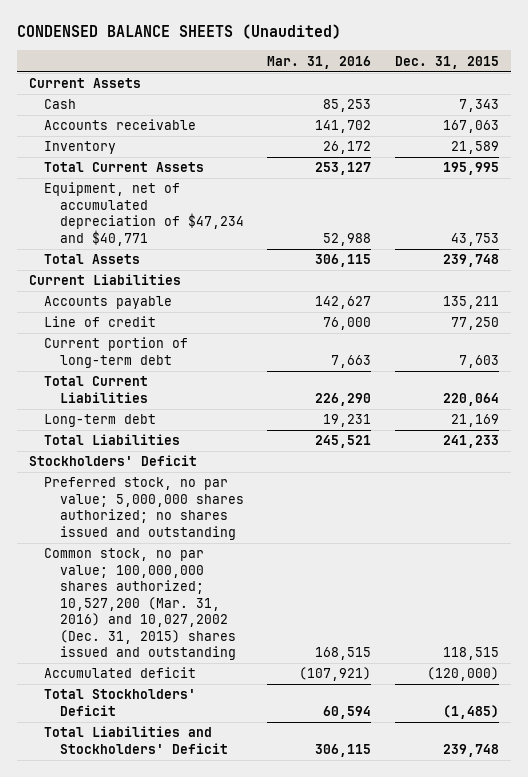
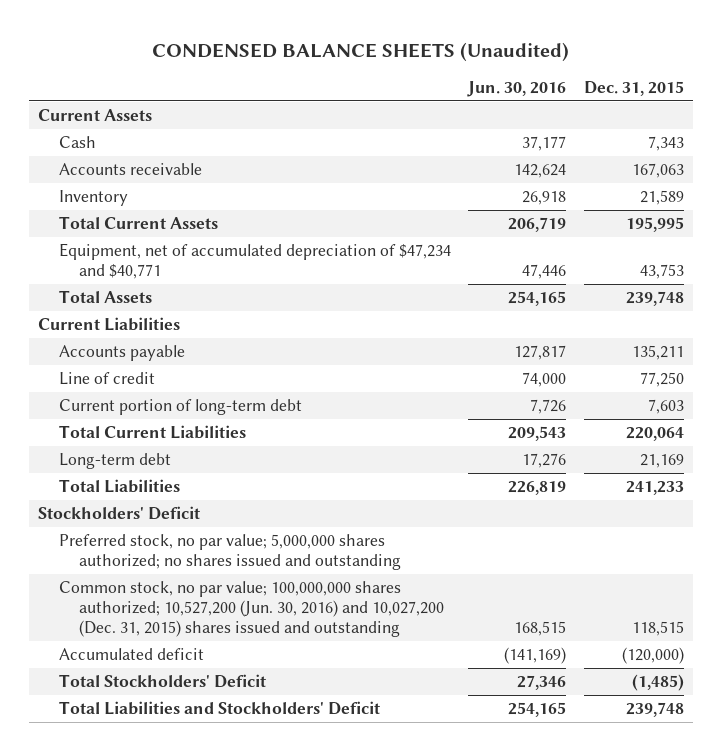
- | Mar. 31, 2016 | Dec. 31, 2015
+ | Jun. 30, 2016 | Dec. 31, 2015
- Common stock, no par value; 100,000,000 shares authorized; 10,527,200 (Mar. 31, 2016) and 10,027,2002 (Dec. 31, 2015) shares issued and outstanding | 168,515 | 118,515
+ Common stock, no par value; 100,000,000 shares authorized; 10,527,200 (Jun. 30, 2016) and 10,027,200 (Dec. 31, 2015) shares issued and outstanding | 168,515 | 118,515

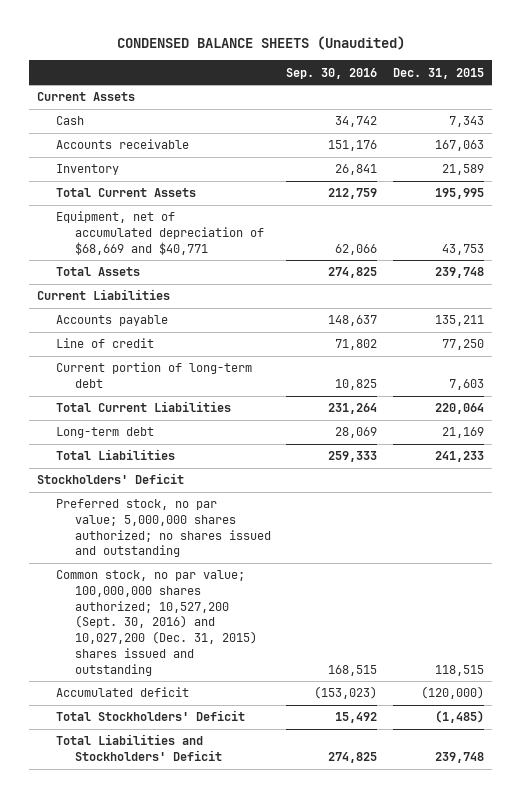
- | Jun. 30, 2016 | Dec. 31, 2015
+ | Sep. 30, 2016 | Dec. 31, 2015
- Equipment, net of accumulated depreciation of $47,234 and $40,771 | 47,446 | 43,753
+ Equipment, net of accumulated depreciation of $68,669 and $40,771 | 62,066 | 43,753
- Common stock, no par value; 100,000,000 shares authorized; 10,527,200 (Jun. 30, 2016) and 10,027,200 (Dec. 31, 2015) shares issued and outstanding | 168,515 | 118,515
+ Common stock, no par value; 100,000,000 shares authorized; 10,527,200 (Sept. 30, 2016) and 10,027,200 (Dec. 31, 2015) shares issued and outstanding | 168,515 | 118,515

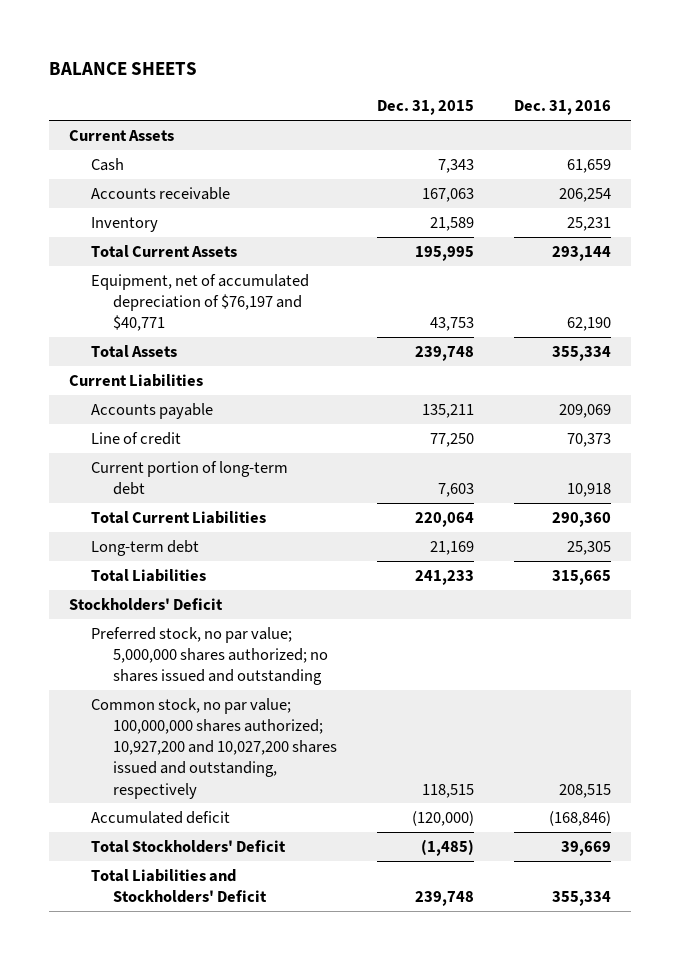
- CONDENSED BALANCE SHEETS (Unaudited)
+ BALANCE SHEETS
- | Sep. 30, 2016 | Dec. 31, 2015
+ | Dec. 31, 2015 | Dec. 31, 2016
- Equipment, net of accumulated depreciation of $68,669 and $40,771 | 62,066 | 43,753
+ Equipment, net of accumulated depreciation of $76,197 and $40,771 | 43,753 | 62,190
- Common stock, no par value; 100,000,000 shares authorized; 10,527,200 (Sept. 30, 2016) and 10,027,200 (Dec. 31, 2015) shares issued and outstanding | 168,515 | 118,515
+ Common stock, no par value; 100,000,000 shares authorized; 10,927,200 and 10,027,200 shares issued and outstanding, respectively | 118,515 | 208,515

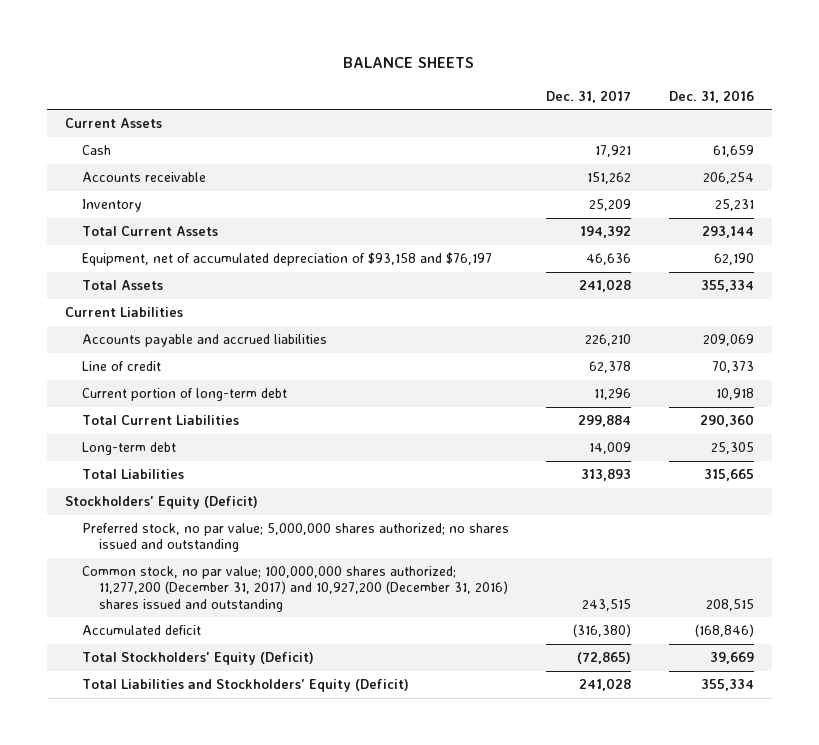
- | Dec. 31, 2015 | Dec. 31, 2016
+ | Dec. 31, 2017 | Dec. 31, 2016
- Equipment, net of accumulated depreciation of $76,197 and $40,771 | 43,753 | 62,190
+ Equipment, net of accumulated depreciation of $93,158 and $76,197 | 46,636 | 62,190
- Accounts payable | 135,211 | 209,069
+ Accounts payable and accrued liabilities | 226,210 | 209,069
- Stockholders' Deficit
+ Stockholders' Equity (Deficit)
- Common stock, no par value; 100,000,000 shares authorized; 10,927,200 and 10,027,200 shares issued and outstanding, respectively | 118,515 | 208,515
+ Common stock, no par value; 100,000,000 shares authorized; 11,277,200 (December 31, 2017) and 10,927,200 (December 31, 2016) shares issued and outstanding | 243,515 | 208,515
- Total Stockholders' Deficit | (1,485) | 39,669
- Total Liabilities and Stockholders' Deficit | 239,748 | 355,334
+ Total Stockholders' Equity (Deficit) | (72,865) | 39,669
+ Total Liabilities and Stockholders' Equity (Deficit) | 241,028 | 355,334

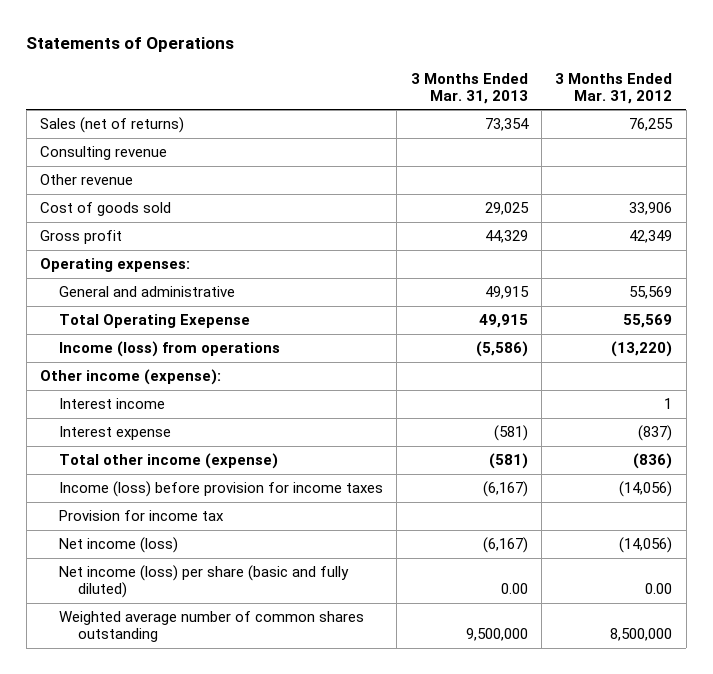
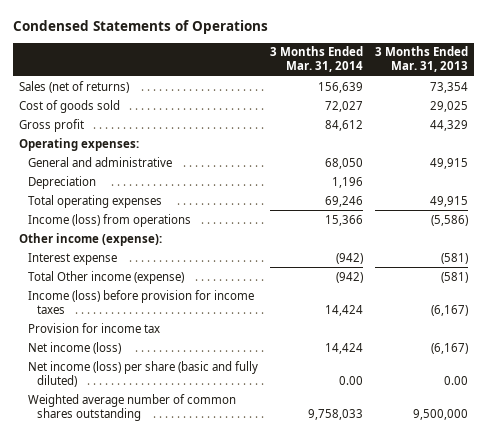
- Statements of Operations
+ Condensed Statements of Operations
- | 3 Months Ended Mar. 31, 2013 | 3 Months Ended Mar. 31, 2012
+ | 3 Months Ended Mar. 31, 2014 | 3 Months Ended Mar. 31, 2013
- Consulting revenue
- Other revenue
- Total Operating Exepense | 49,915 | 55,569
+ Depreciation | 1,196 |
+ Total operating expenses | 69,246 | 49,915
- Interest income | | 1
- Total other income (expense) | (581) | (836)
+ Total Other income (expense) | (942) | (581)

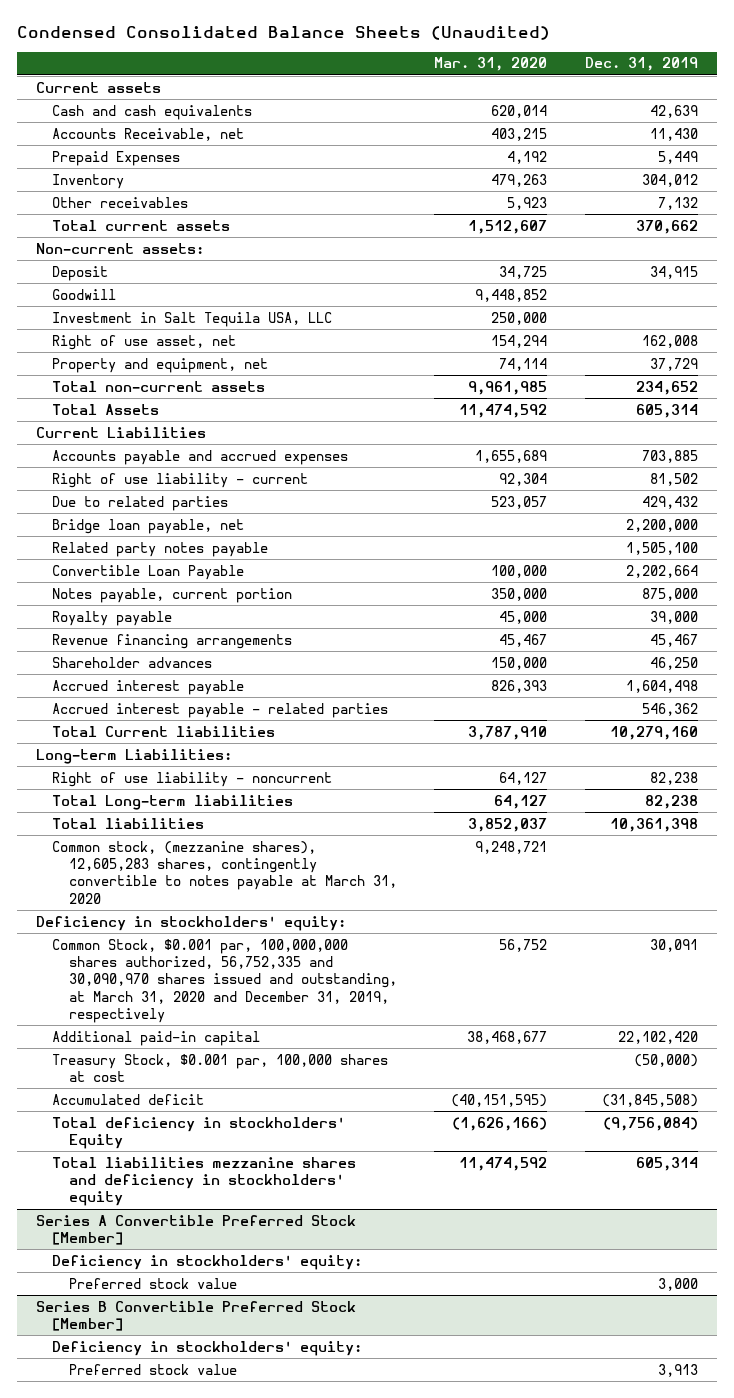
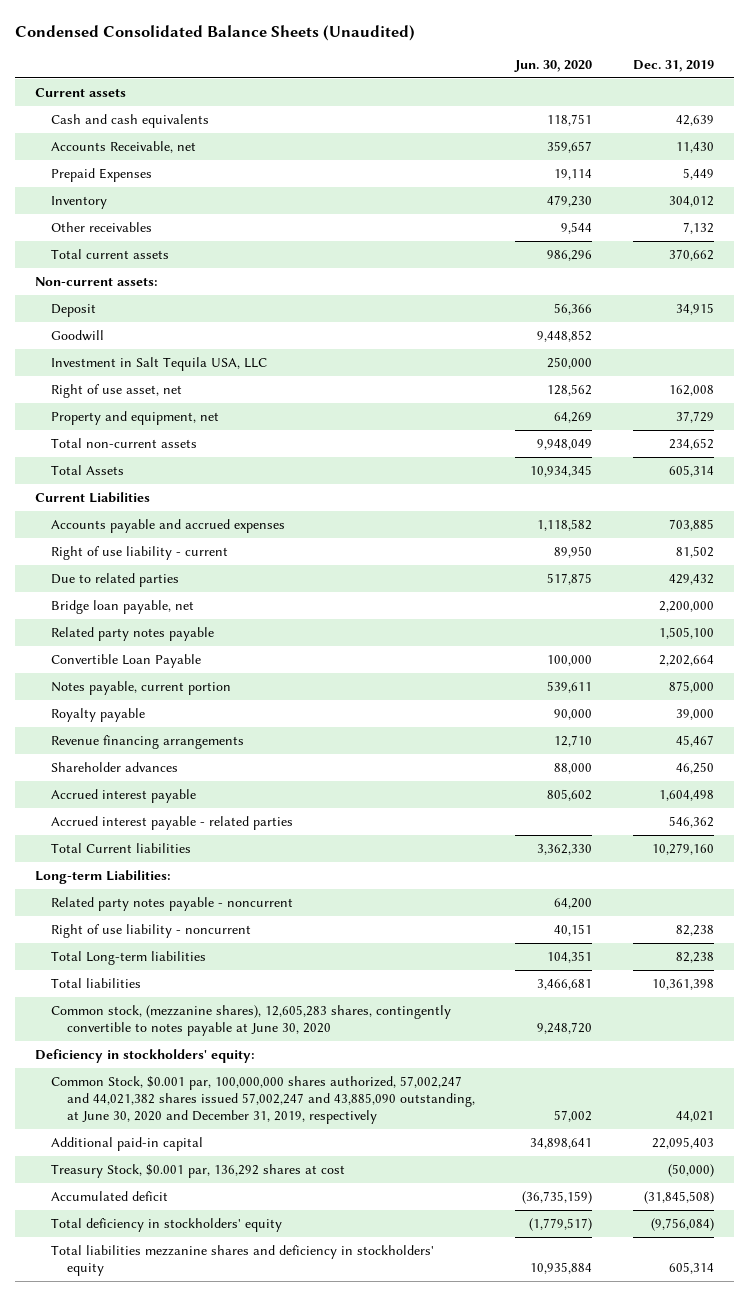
- | Mar. 31, 2020 | Dec. 31, 2019
+ | Jun. 30, 2020 | Dec. 31, 2019
+ Related party notes payable - noncurrent | 64,200 |
- Common stock, (mezzanine shares), 12,605,283 shares, contingently convertible to notes payable at March 31, 2020 | 9,248,721 |
+ Common stock, (mezzanine shares), 12,605,283 shares, contingently convertible to notes payable at June 30, 2020 | 9,248,720 |
- Common Stock, $0.001 par, 100,000,000 shares authorized, 56,752,335 and 30,090,970 shares issued and outstanding, at March 31, 2020 and December 31, 2019, respectively | 56,752 | 30,091
- Additional paid-in capital | 38,468,677 | 22,102,420
- Treasury Stock, $0.001 par, 100,000 shares at cost | | (50,000)
+ Common Stock, $0.001 par, 100,000,000 shares authorized, 57,002,247 and 44,021,382 shares issued 57,002,247 and 43,885,090 outstanding, at June 30, 2020 and December 31, 2019, respectively | 57,002 | 44,021
+ Additional paid-in capital | 34,898,641 | 22,095,403
+ Treasury Stock, $0.001 par, 136,292 shares at cost | | (50,000)
- Total deficiency in stockholders' Equity | (1,626,166) | (9,756,084)
+ Total deficiency in stockholders' equity | (1,779,517) | (9,756,084)
- Series A Convertible Preferred Stock [Member]
- Deficiency in stockholders' equity:
- Preferred stock value | | 3,000
- Series B Convertible Preferred Stock [Member]
- Deficiency in stockholders' equity:
- Preferred stock value | | 3,913

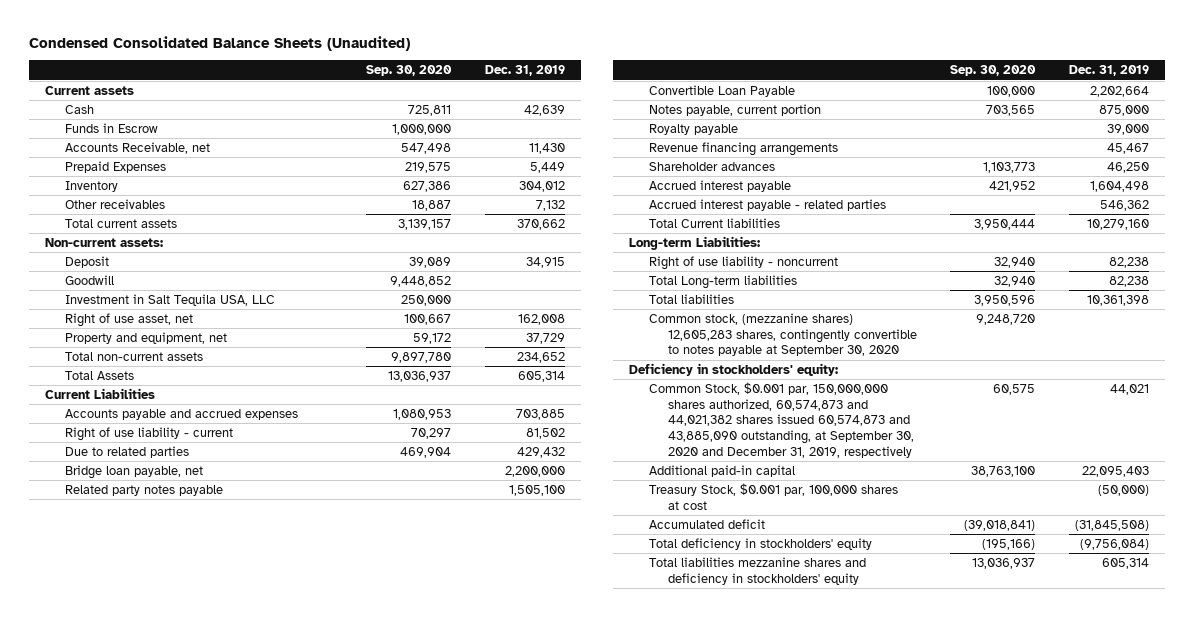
- | Jun. 30, 2020 | Dec. 31, 2019
+ | Sep. 30, 2020 | Dec. 31, 2019
- Cash and cash equivalents | 118,751 | 42,639
+ Cash | 725,811 | 42,639
+ Funds in Escrow | 1,000,000 |
- Related party notes payable - noncurrent | 64,200 |
- Common stock, (mezzanine shares), 12,605,283 shares, contingently convertible to notes payable at June 30, 2020 | 9,248,720 |
+ Common stock, (mezzanine shares) 12,605,283 shares, contingently convertible to notes payable at September 30, 2020 | 9,248,720 |
- Common Stock, $0.001 par, 100,000,000 shares authorized, 57,002,247 and 44,021,382 shares issued 57,002,247 and 43,885,090 outstanding, at June 30, 2020 and December 31, 2019, respectively | 57,002 | 44,021
+ Common Stock, $0.001 par, 150,000,000 shares authorized, 60,574,873 and 44,021,382 shares issued 60,574,873 and 43,885,090 outstanding, at September 30, 2020 and December 31, 2019, respectively | 60,575 | 44,021
- Treasury Stock, $0.001 par, 136,292 shares at cost | | (50,000)
+ Treasury Stock, $0.001 par, 100,000 shares at cost | | (50,000)

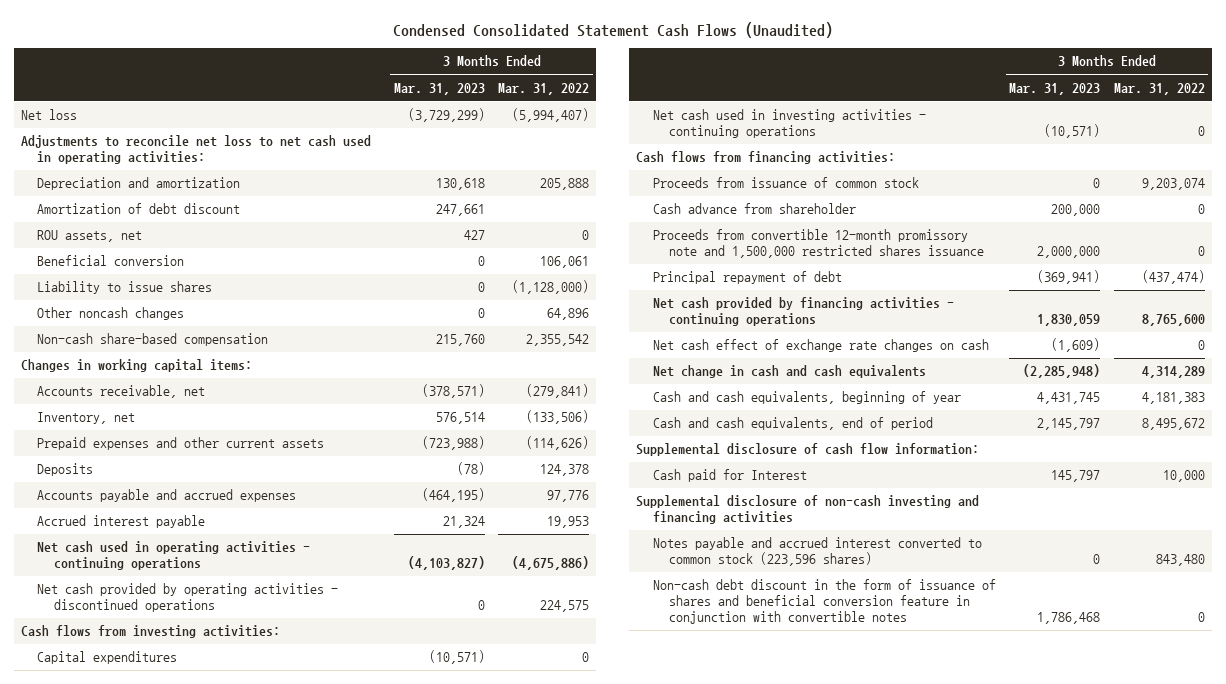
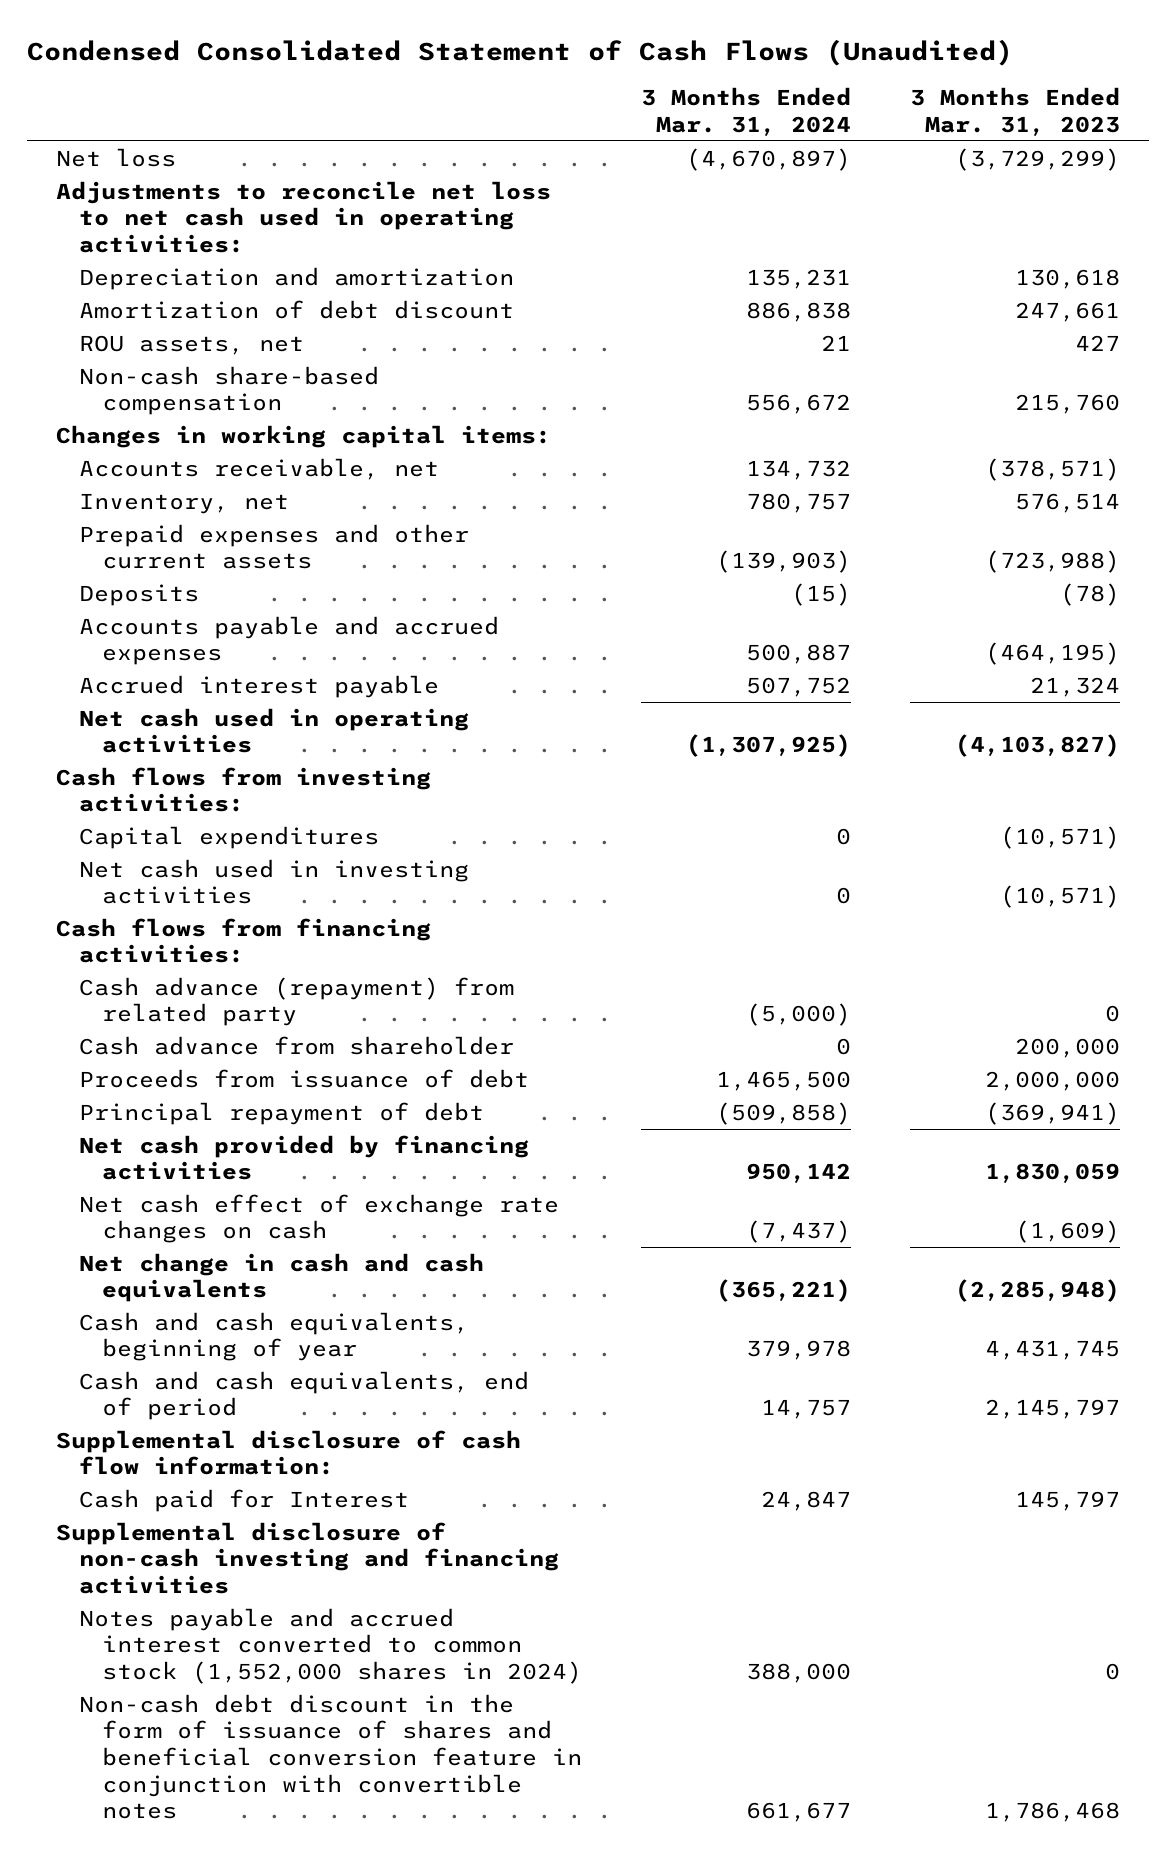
- Condensed Consolidated Statement Cash Flows (Unaudited)
+ Condensed Consolidated Statement of Cash Flows (Unaudited)
- | 3 Months Ended Mar. 31, 2023 | 3 Months Ended Mar. 31, 2022
+ | 3 Months Ended Mar. 31, 2024 | 3 Months Ended Mar. 31, 2023
- Beneficial conversion | 0 | 106,061
- Liability to issue shares | 0 | (1,128,000)
- Other noncash changes | 0 | 64,896
- Net cash used in operating activities - continuing operations | (4,103,827) | (4,675,886)
- Net cash provided by operating activities - discontinued operations | 0 | 224,575
+ Net cash used in operating activities | (1,307,925) | (4,103,827)
- Net cash used in investing activities - continuing operations | (10,571) | 0
+ Net cash used in investing activities | 0 | (10,571)
- Proceeds from issuance of common stock | 0 | 9,203,074
+ Cash advance (repayment) from related party | (5,000) | 0
- Proceeds from convertible 12-month promissory note and 1,500,000 restricted shares issuance | 2,000,000 | 0
+ Proceeds from issuance of debt | 1,465,500 | 2,000,000
- Net cash provided by financing activities - continuing operations | 1,830,059 | 8,765,600
+ Net cash provided by financing activities | 950,142 | 1,830,059
- Notes payable and accrued interest converted to common stock (223,596 shares) | 0 | 843,480
+ Notes payable and accrued interest converted to common stock (1,552,000 shares in 2024) | 388,000 | 0

